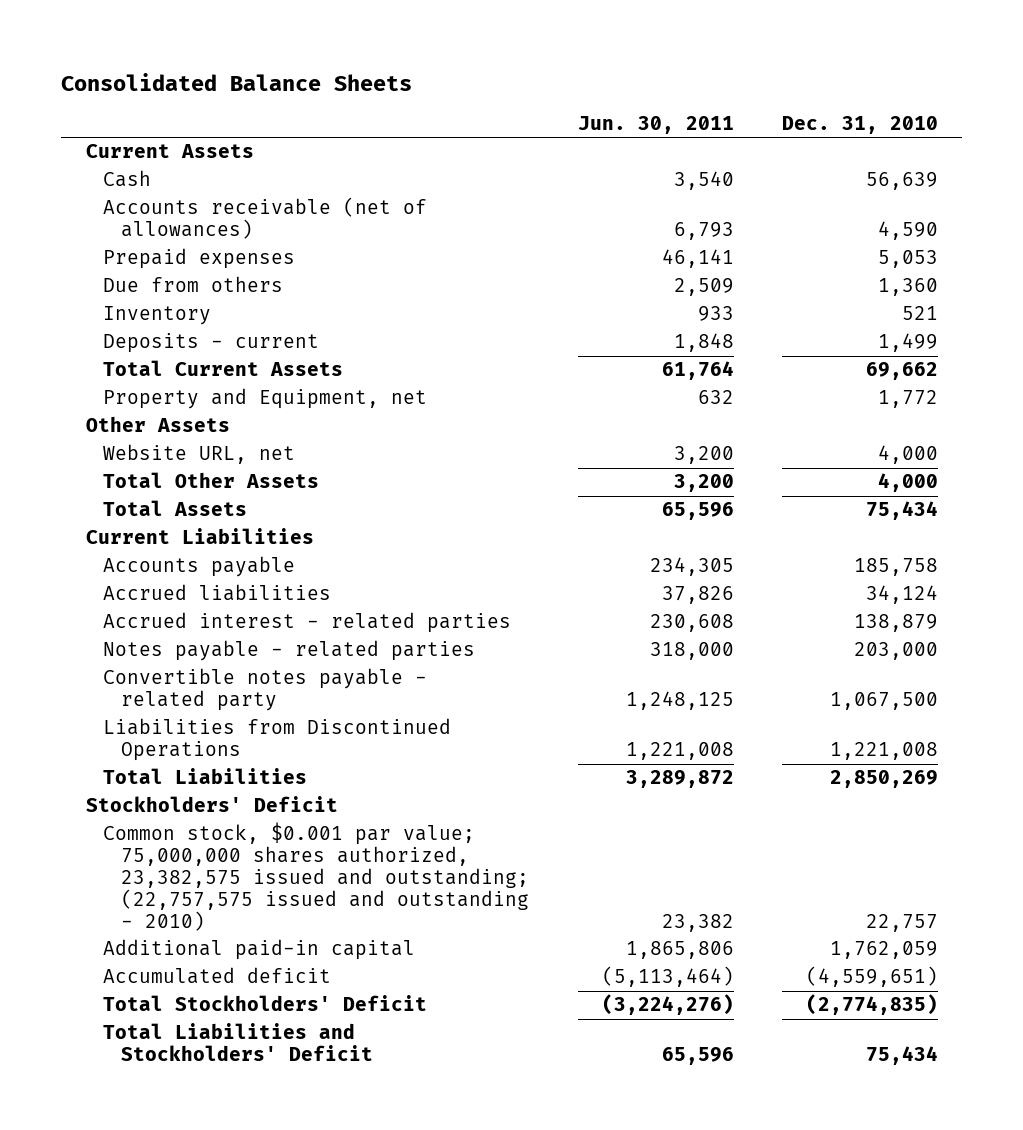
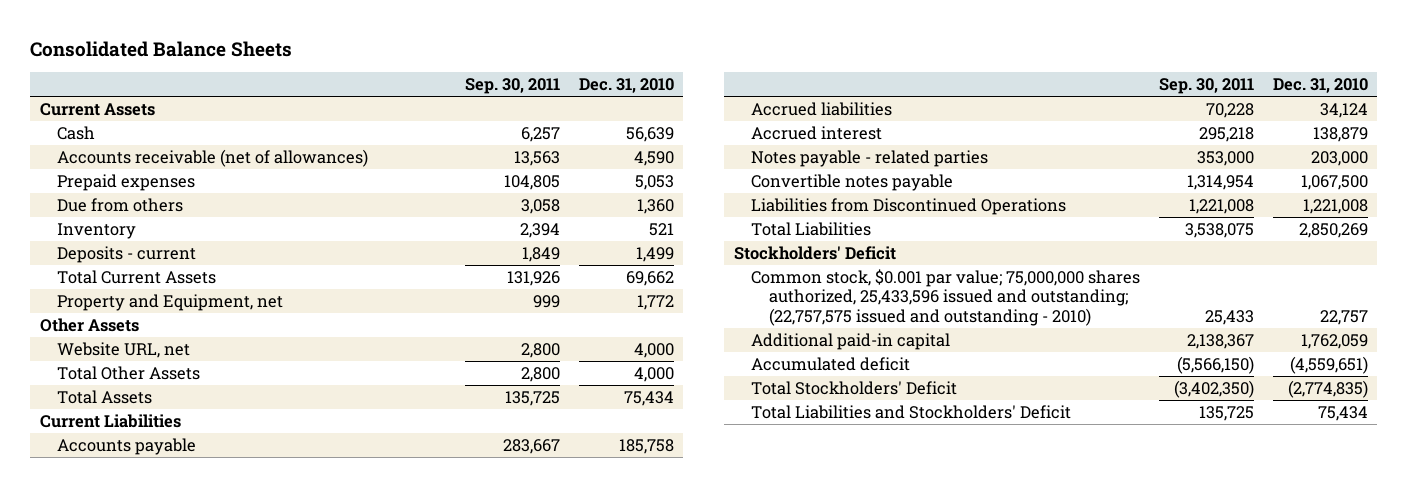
- | Jun. 30, 2011 | Dec. 31, 2010
+ | Sep. 30, 2011 | Dec. 31, 2010
- Accrued interest - related parties | 230,608 | 138,879
+ Accrued interest | 295,218 | 138,879
- Convertible notes payable - related party | 1,248,125 | 1,067,500
+ Convertible notes payable | 1,314,954 | 1,067,500
- Common stock, $0.001 par value; 75,000,000 shares authorized, 23,382,575 issued and outstanding; (22,757,575 issued and outstanding - 2010) | 23,382 | 22,757
+ Common stock, $0.001 par value; 75,000,000 shares authorized, 25,433,596 issued and outstanding; (22,757,575 issued and outstanding - 2010) | 25,433 | 22,757

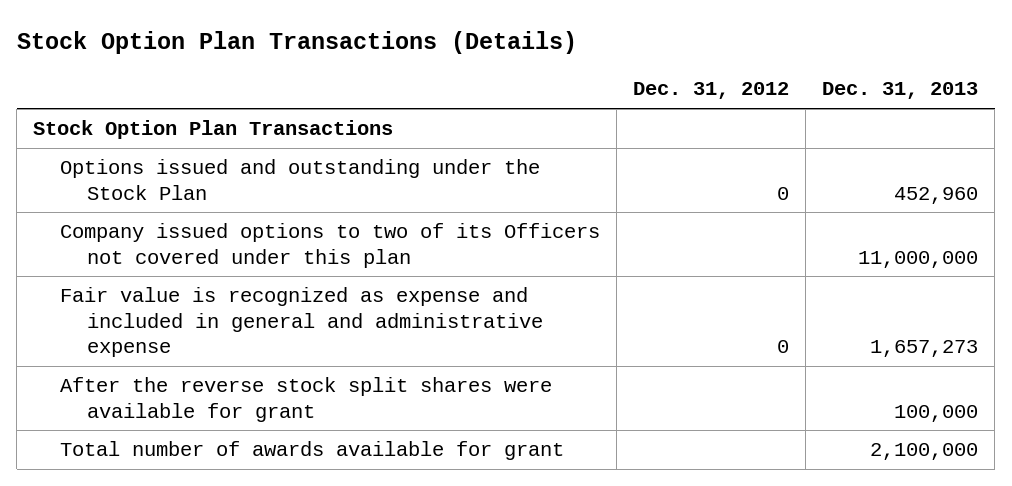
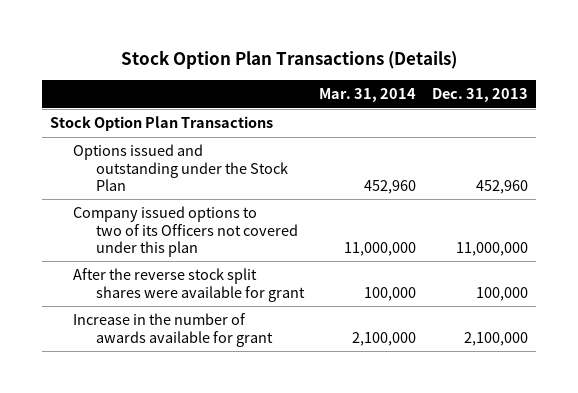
- | Dec. 31, 2012 | Dec. 31, 2013
+ | Mar. 31, 2014 | Dec. 31, 2013
- Fair value is recognized as expense and included in general and administrative expense | 0 | 1,657,273
- Total number of awards available for grant | | 2,100,000
+ Increase in the number of awards available for grant | 2,100,000 | 2,100,000

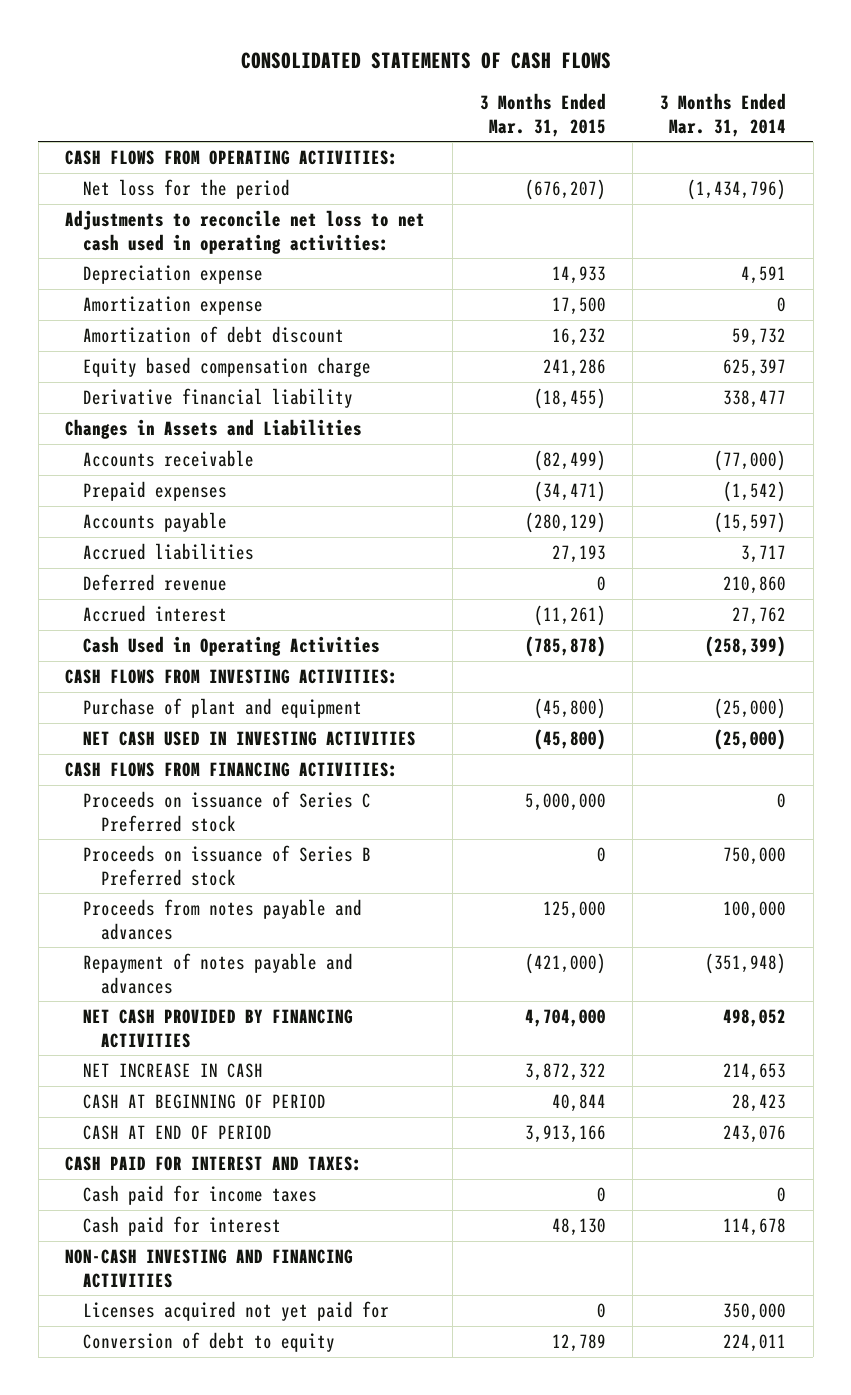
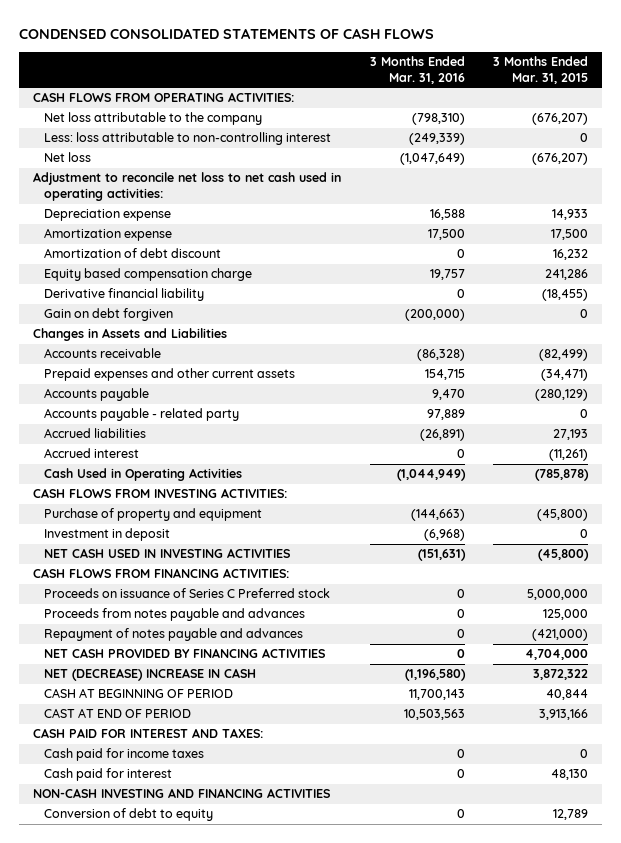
- CONSOLIDATED STATEMENTS OF CASH FLOWS
+ CONDENSED CONSOLIDATED STATEMENTS OF CASH FLOWS
- | 3 Months Ended Mar. 31, 2015 | 3 Months Ended Mar. 31, 2014
+ | 3 Months Ended Mar. 31, 2016 | 3 Months Ended Mar. 31, 2015
- Net loss for the period | (676,207) | (1,434,796)
- Adjustments to reconcile net loss to net cash used in operating activities:
+ Net loss attributable to the company | (798,310) | (676,207)
+ Less: loss attributable to non-controlling interest | (249,339) | 0
+ Net loss | (1,047,649) | (676,207)
+ Adjustment to reconcile net loss to net cash used in operating activities:
+ Gain on debt forgiven | (200,000) | 0
- Prepaid expenses | (34,471) | (1,542)
+ Prepaid expenses and other current assets | 154,715 | (34,471)
+ Accounts payable - related party | 97,889 | 0
- Deferred revenue | 0 | 210,860
- Purchase of plant and equipment | (45,800) | (25,000)
+ Purchase of property and equipment | (144,663) | (45,800)
+ Investment in deposit | (6,968) | 0
- Proceeds on issuance of Series B Preferred stock | 0 | 750,000
- NET INCREASE IN CASH | 3,872,322 | 214,653
+ NET (DECREASE) INCREASE IN CASH | (1,196,580) | 3,872,322
- CASH AT END OF PERIOD | 3,913,166 | 243,076
+ CAST AT END OF PERIOD | 10,503,563 | 3,913,166
- Licenses acquired not yet paid for | 0 | 350,000

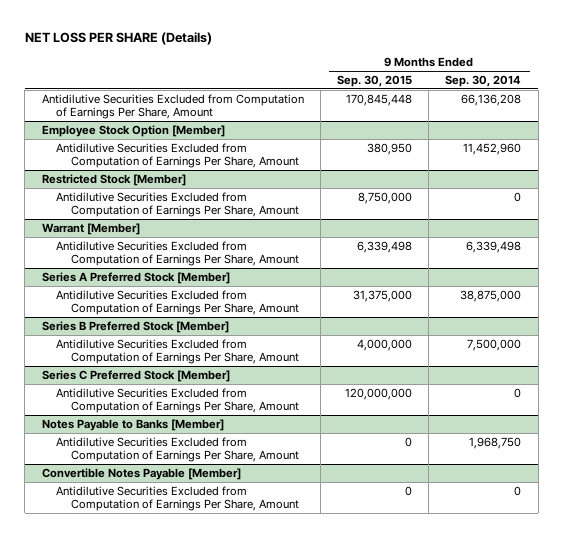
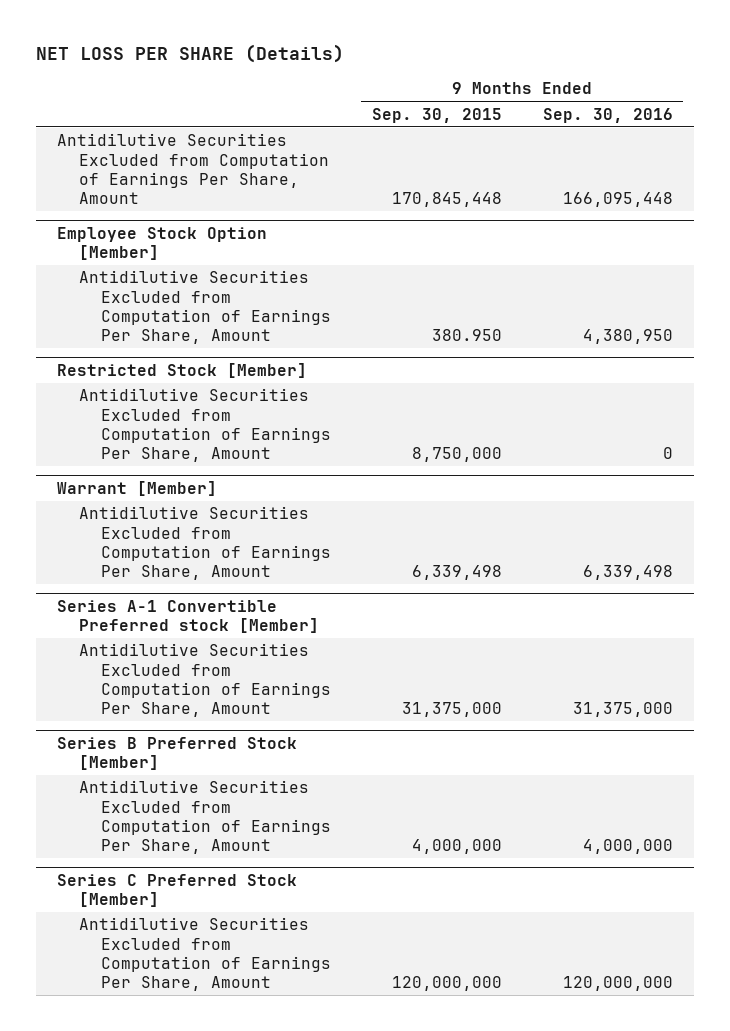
- | 9 Months Ended Sep. 30, 2015 | 9 Months Ended Sep. 30, 2014
+ | 9 Months Ended Sep. 30, 2015 | 9 Months Ended Sep. 30, 2016
@ Employee Stock Option [Member]
- Antidilutive Securities Excluded from Computation of Earnings Per Share, Amount | 380,950 | 11,452,960
+ Antidilutive Securities Excluded from Computation of Earnings Per Share, Amount | 380.950 | 4,380,950
- Series A Preferred Stock [Member]
+ Series A-1 Convertible Preferred stock [Member]
- Notes Payable to Banks [Member]
- Antidilutive Securities Excluded from Computation of Earnings Per Share, Amount | 0 | 1,968,750
- Convertible Notes Payable [Member]
- Antidilutive Securities Excluded from Computation of Earnings Per Share, Amount | 0 | 0

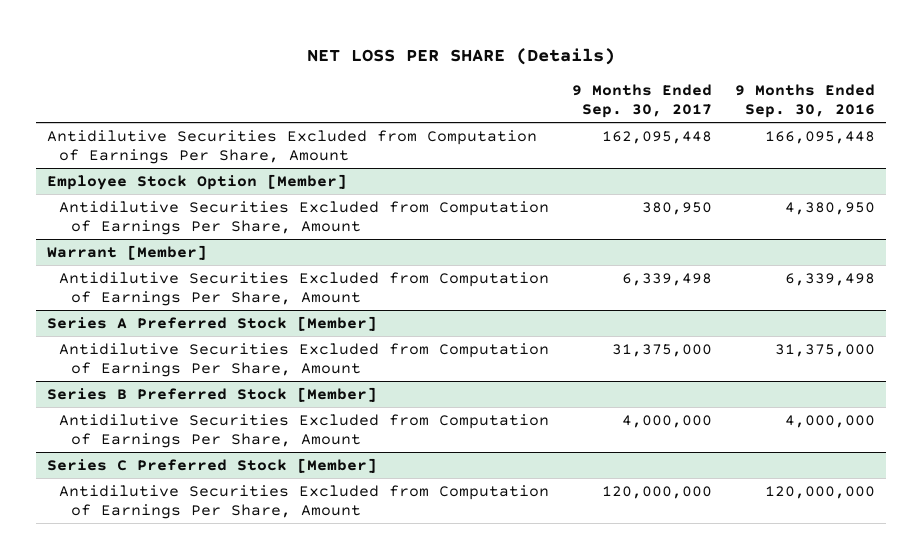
- | 9 Months Ended Sep. 30, 2015 | 9 Months Ended Sep. 30, 2016
+ | 9 Months Ended Sep. 30, 2017 | 9 Months Ended Sep. 30, 2016
- Restricted Stock [Member]
- Antidilutive Securities Excluded from Computation of Earnings Per Share, Amount | 8,750,000 | 0
- Series A-1 Convertible Preferred stock [Member]
+ Series A Preferred Stock [Member]

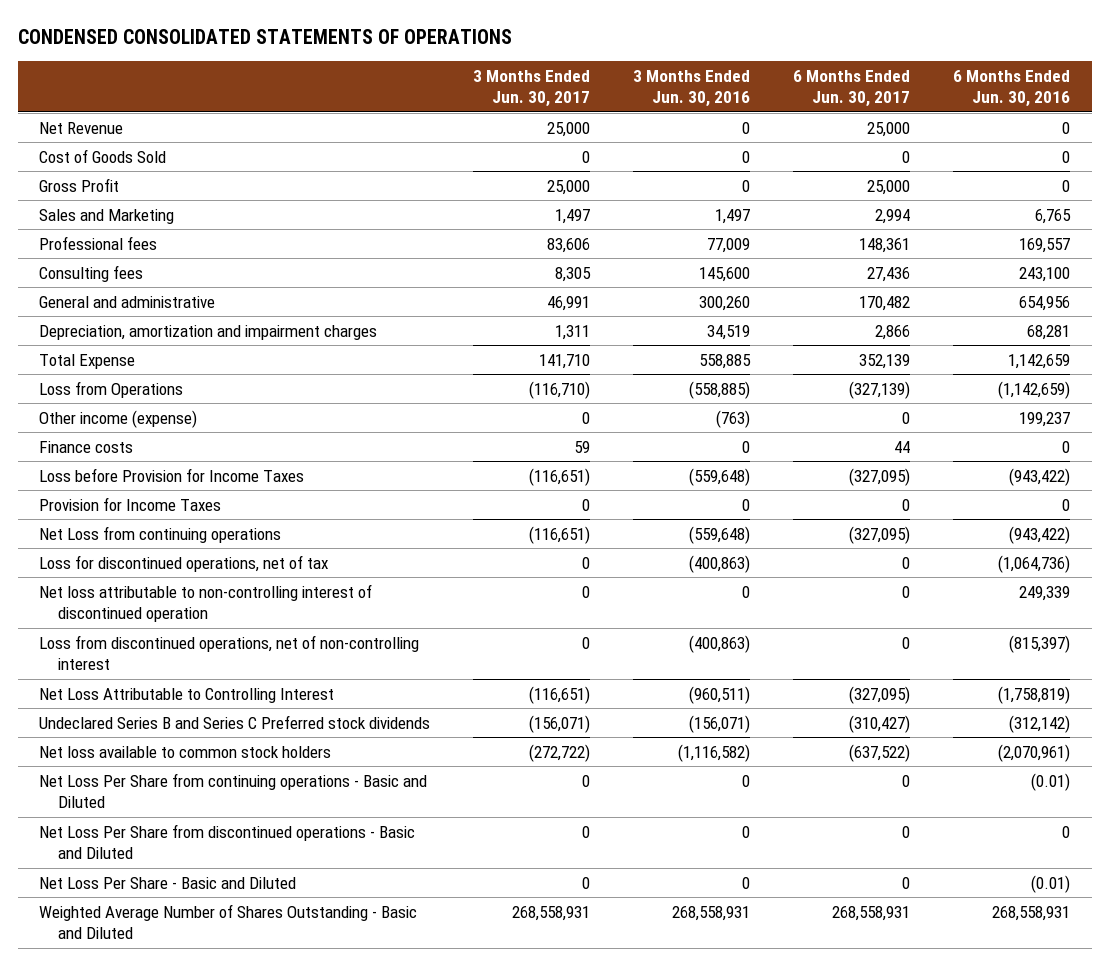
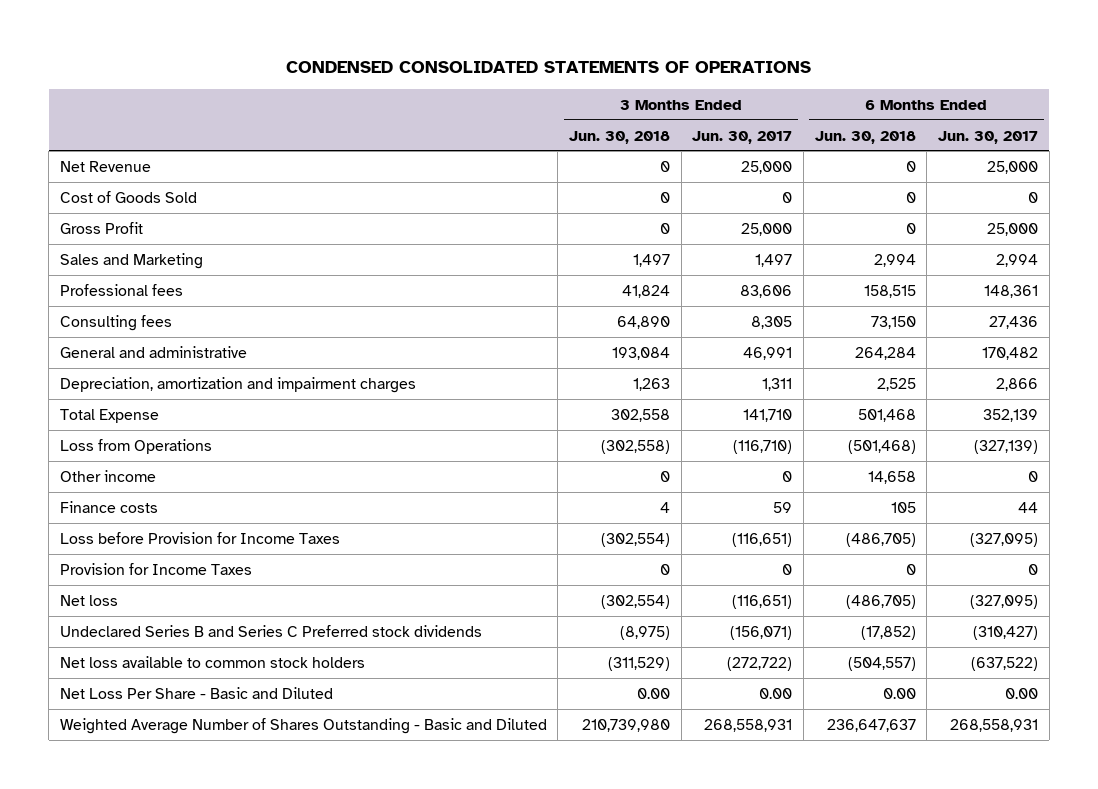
- | 3 Months Ended Jun. 30, 2017 | 3 Months Ended Jun. 30, 2016 | 6 Months Ended Jun. 30, 2017 | 6 Months Ended Jun. 30, 2016
+ | 3 Months Ended Jun. 30, 2018 | 3 Months Ended Jun. 30, 2017 | 6 Months Ended Jun. 30, 2018 | 6 Months Ended Jun. 30, 2017
- Other income (expense) | 0 | (763) | 0 | 199,237
+ Other income | 0 | 0 | 14,658 | 0
- Net Loss from continuing operations | (116,651) | (559,648) | (327,095) | (943,422)
- Loss for discontinued operations, net of tax | 0 | (400,863) | 0 | (1,064,736)
- Net loss attributable to non-controlling interest of discontinued operation | 0 | 0 | 0 | 249,339
- Loss from discontinued operations, net of non-controlling interest | 0 | (400,863) | 0 | (815,397)
- Net Loss Attributable to Controlling Interest | (116,651) | (960,511) | (327,095) | (1,758,819)
+ Net loss | (302,554) | (116,651) | (486,705) | (327,095)
- Net Loss Per Share from continuing operations - Basic and Diluted | 0 | 0 | 0 | (0.01)
- Net Loss Per Share from discontinued operations - Basic and Diluted | 0 | 0 | 0 | 0
- Net Loss Per Share - Basic and Diluted | 0 | 0 | 0 | (0.01)
+ Net Loss Per Share - Basic and Diluted | 0.00 | 0.00 | 0.00 | 0.00

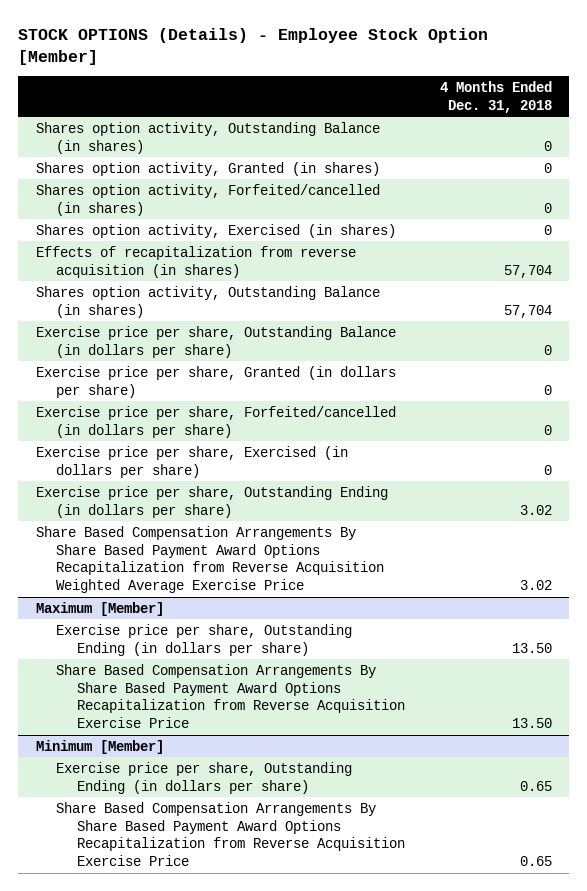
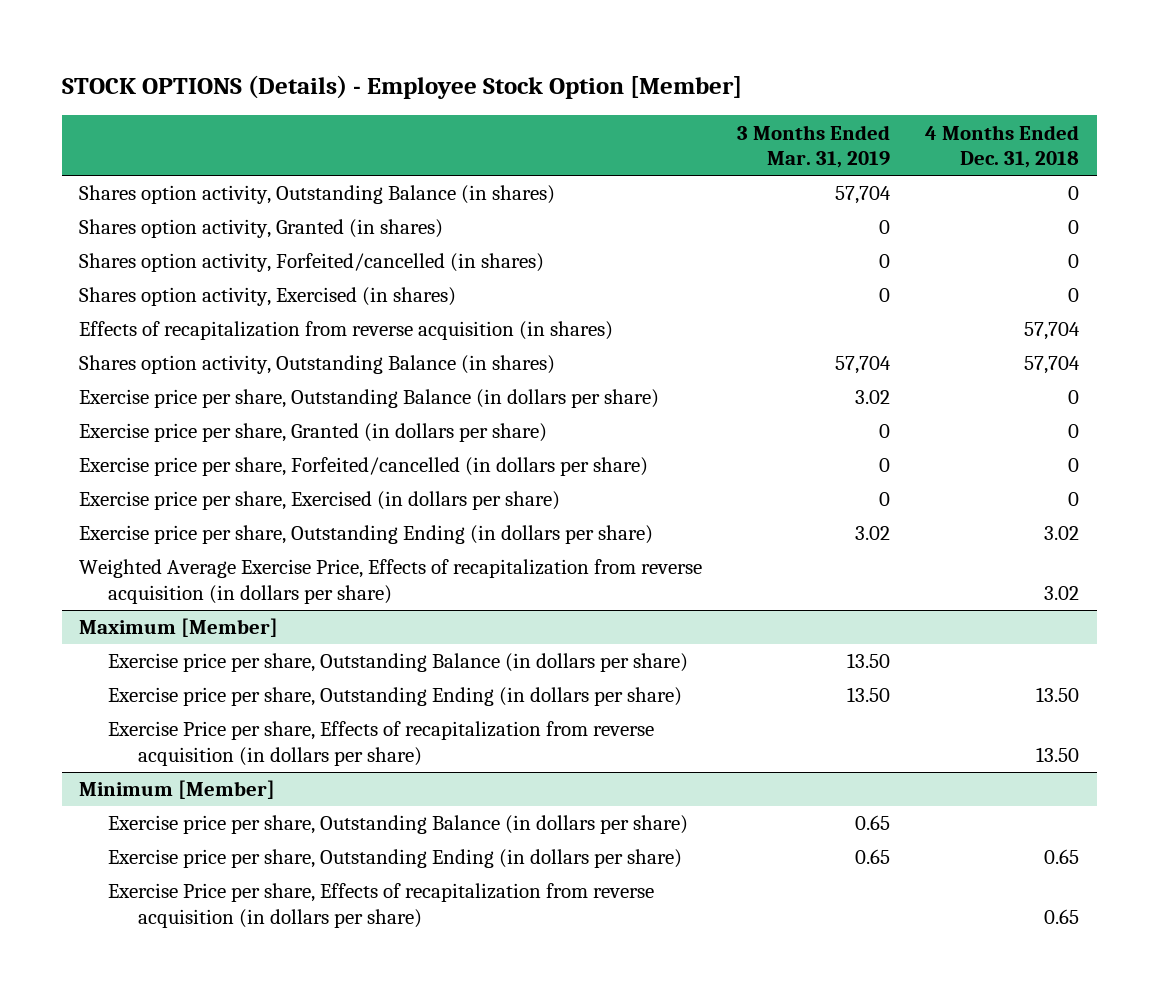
- | 4 Months Ended Dec. 31, 2018
+ | 3 Months Ended Mar. 31, 2019 | 4 Months Ended Dec. 31, 2018
- Share Based Compensation Arrangements By Share Based Payment Award Options Recapitalization from Reverse Acquisition Weighted Average Exercise Price | 3.02
+ Weighted Average Exercise Price, Effects of recapitalization from reverse acquisition (in dollars per share) | | 3.02
@ Maximum [Member]
+ Exercise price per share, Outstanding Balance (in dollars per share) | 13.50 |
- Share Based Compensation Arrangements By Share Based Payment Award Options Recapitalization from Reverse Acquisition Exercise Price | 13.50
+ Exercise Price per share, Effects of recapitalization from reverse acquisition (in dollars per share) | | 13.50
@ Minimum [Member]
+ Exercise price per share, Outstanding Balance (in dollars per share) | 0.65 |
- Share Based Compensation Arrangements By Share Based Payment Award Options Recapitalization from Reverse Acquisition Exercise Price | 0.65
+ Exercise Price per share, Effects of recapitalization from reverse acquisition (in dollars per share) | | 0.65

